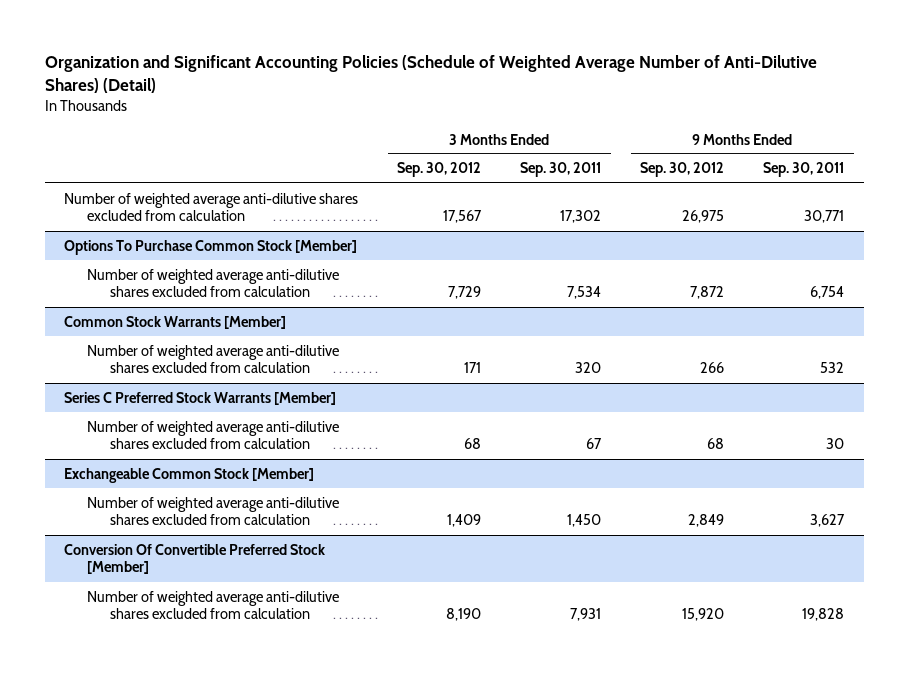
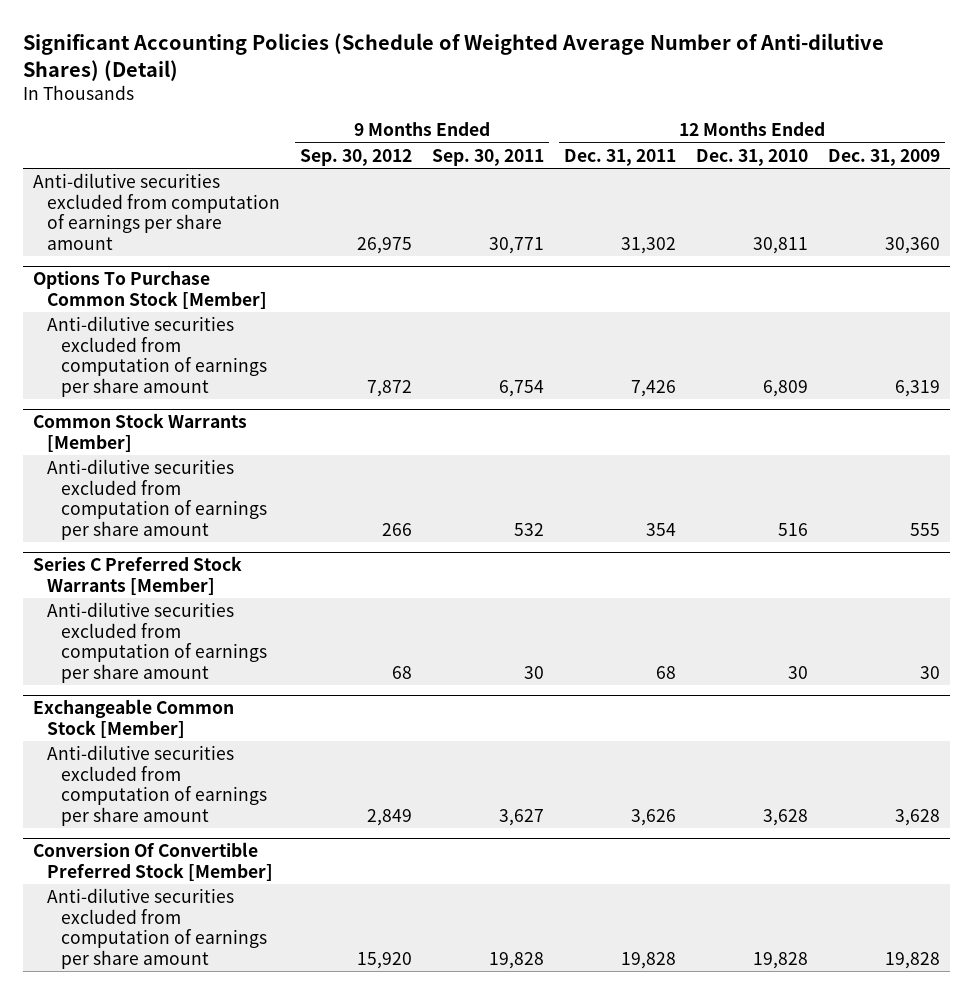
- Organization and Significant Accounting Policies (Schedule of Weighted Average Number of Anti-Dilutive Shares) (Detail)
+ Significant Accounting Policies (Schedule of Weighted Average Number of Anti-dilutive Shares) (Detail)
- | 3 Months Ended Sep. 30, 2012 | 3 Months Ended Sep. 30, 2011 | 9 Months Ended Sep. 30, 2012 | 9 Months Ended Sep. 30, 2011
+ | 9 Months Ended Sep. 30, 2012 | 9 Months Ended Sep. 30, 2011 | 12 Months Ended Dec. 31, 2011 | 12 Months Ended Dec. 31, 2010 | 12 Months Ended Dec. 31, 2009
- Number of weighted average anti-dilutive shares excluded from calculation | 17,567 | 17,302 | 26,975 | 30,771
+ Anti-dilutive securities excluded from computation of earnings per share amount | 26,975 | 30,771 | 31,302 | 30,811 | 30,360
@ Options To Purchase Common Stock [Member]
- Number of weighted average anti-dilutive shares excluded from calculation | 7,729 | 7,534 | 7,872 | 6,754
+ Anti-dilutive securities excluded from computation of earnings per share amount | 7,872 | 6,754 | 7,426 | 6,809 | 6,319
@ Common Stock Warrants [Member]
- Number of weighted average anti-dilutive shares excluded from calculation | 171 | 320 | 266 | 532
+ Anti-dilutive securities excluded from computation of earnings per share amount | 266 | 532 | 354 | 516 | 555
@ Series C Preferred Stock Warrants [Member]
- Number of weighted average anti-dilutive shares excluded from calculation | 68 | 67 | 68 | 30
+ Anti-dilutive securities excluded from computation of earnings per share amount | 68 | 30 | 68 | 30 | 30
@ Exchangeable Common Stock [Member]
- Number of weighted average anti-dilutive shares excluded from calculation | 1,409 | 1,450 | 2,849 | 3,627
+ Anti-dilutive securities excluded from computation of earnings per share amount | 2,849 | 3,627 | 3,626 | 3,628 | 3,628
@ Conversion Of Convertible Preferred Stock [Member]
- Number of weighted average anti-dilutive shares excluded from calculation | 8,190 | 7,931 | 15,920 | 19,828
+ Anti-dilutive securities excluded from computation of earnings per share amount | 15,920 | 19,828 | 19,828 | 19,828 | 19,828

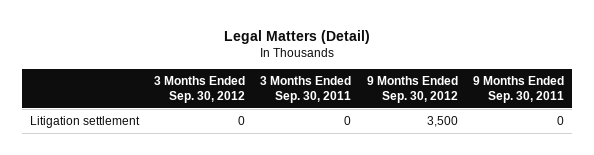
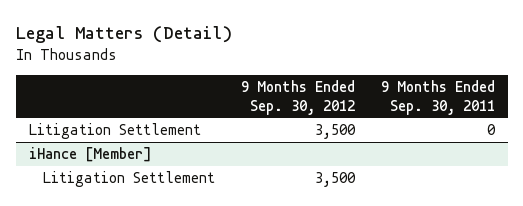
- | 3 Months Ended Sep. 30, 2012 | 3 Months Ended Sep. 30, 2011 | 9 Months Ended Sep. 30, 2012 | 9 Months Ended Sep. 30, 2011
+ | 9 Months Ended Sep. 30, 2012 | 9 Months Ended Sep. 30, 2011
- Litigation settlement | 0 | 0 | 3,500 | 0
+ Litigation Settlement | 3,500 | 0
+ iHance [Member]
+ Litigation Settlement | 3,500 |

